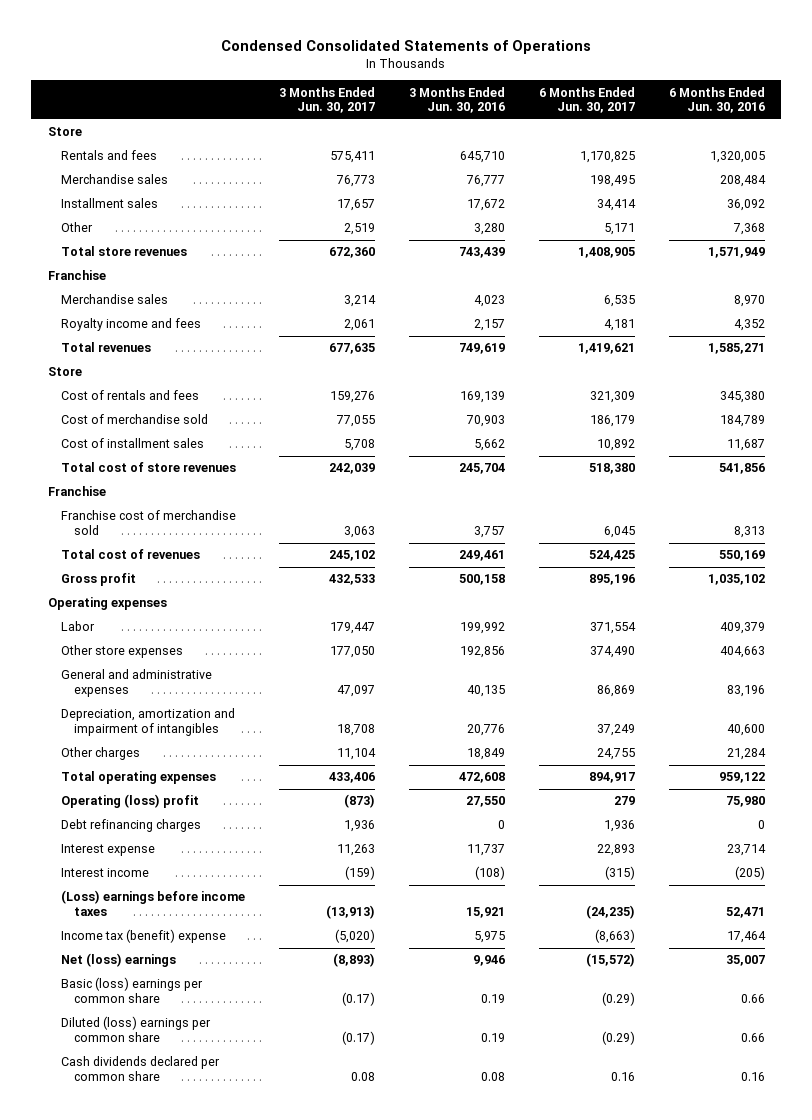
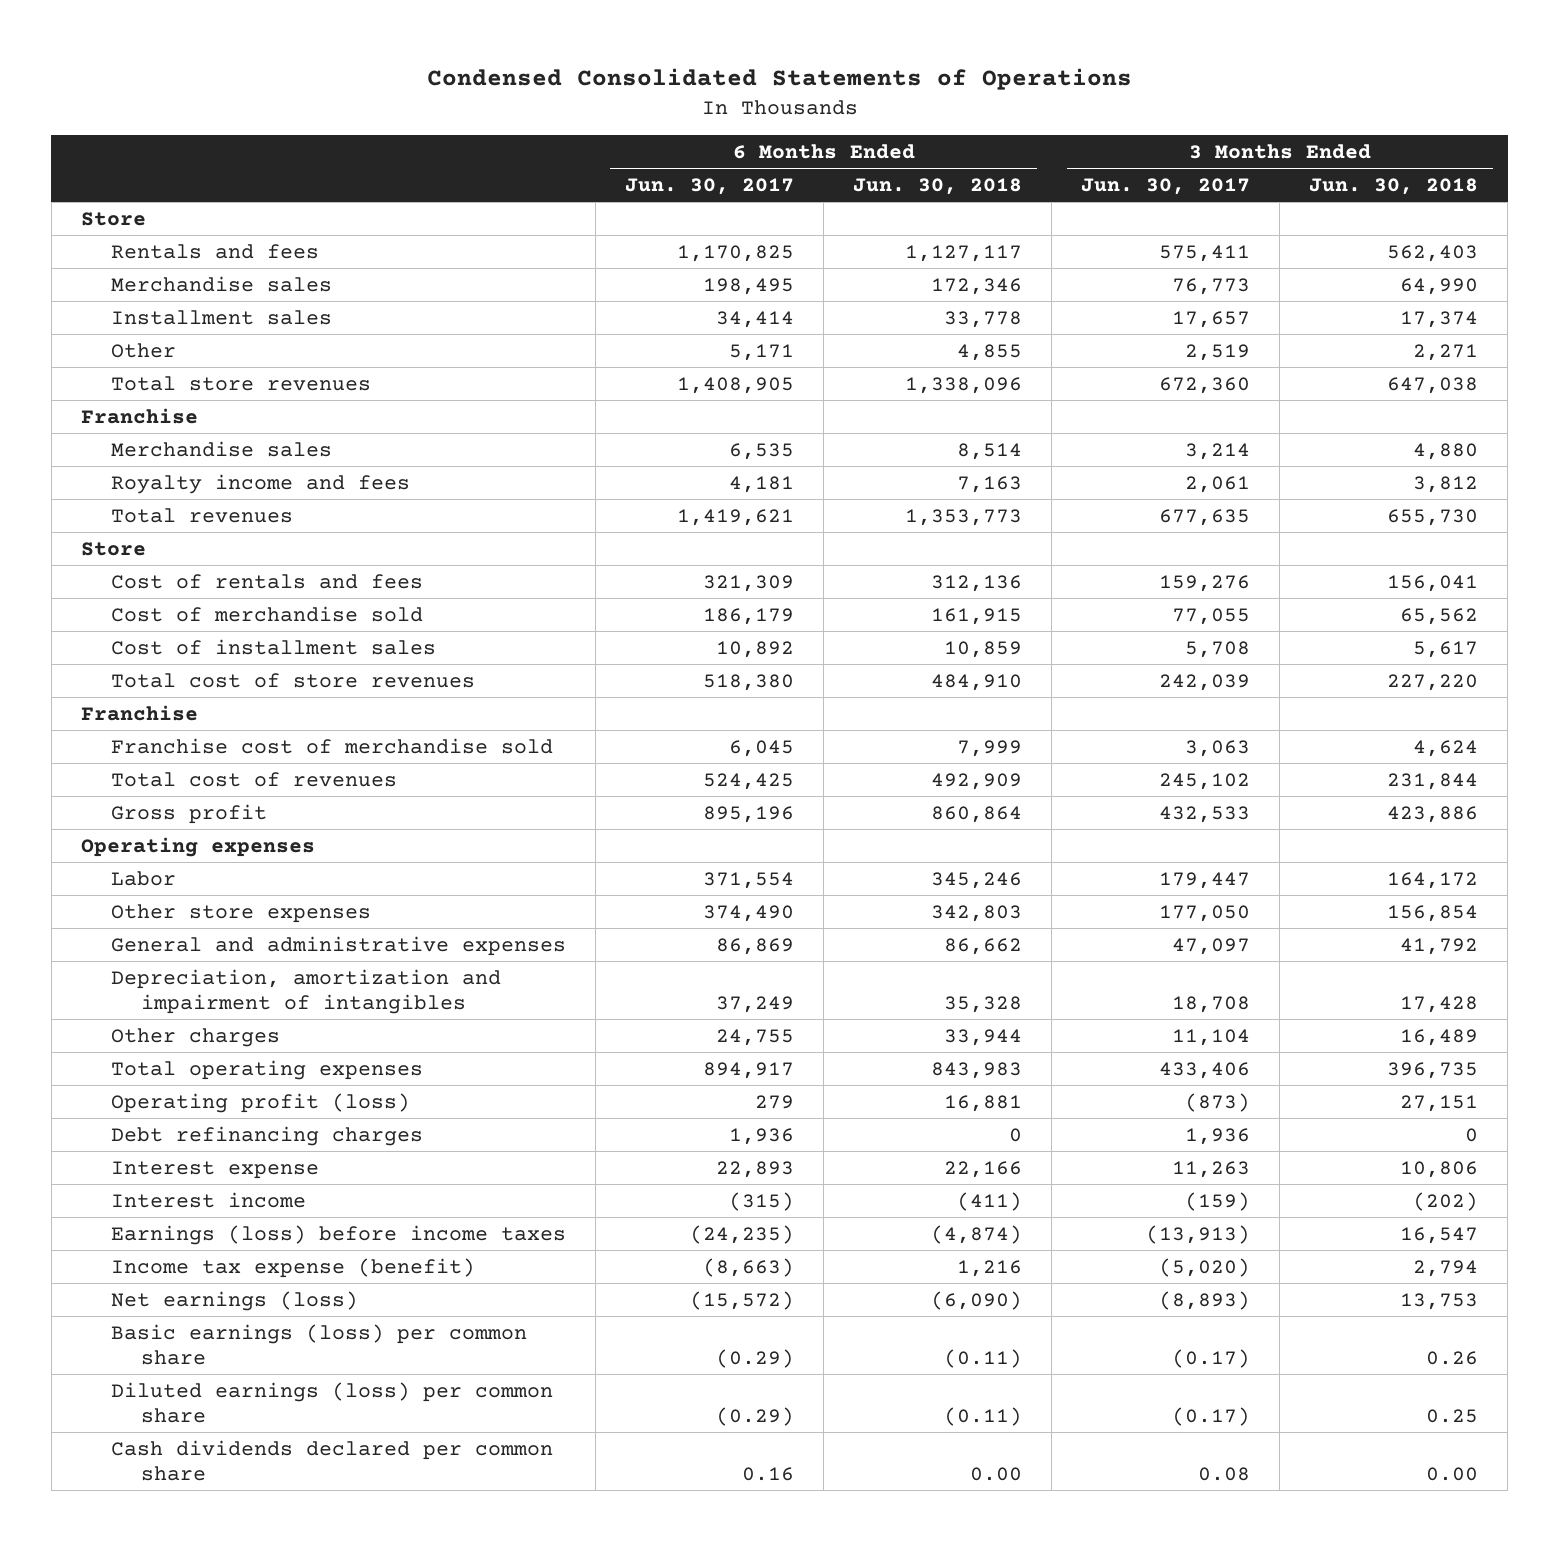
- | 3 Months Ended Jun. 30, 2017 | 3 Months Ended Jun. 30, 2016 | 6 Months Ended Jun. 30, 2017 | 6 Months Ended Jun. 30, 2016
+ | 6 Months Ended Jun. 30, 2017 | 6 Months Ended Jun. 30, 2018 | 3 Months Ended Jun. 30, 2017 | 3 Months Ended Jun. 30, 2018
- Operating (loss) profit | (873) | 27,550 | 279 | 75,980
+ Operating profit (loss) | 279 | 16,881 | (873) | 27,151
- (Loss) earnings before income taxes | (13,913) | 15,921 | (24,235) | 52,471
- Income tax (benefit) expense | (5,020) | 5,975 | (8,663) | 17,464
- Net (loss) earnings | (8,893) | 9,946 | (15,572) | 35,007
- Basic (loss) earnings per common share | (0.17) | 0.19 | (0.29) | 0.66
- Diluted (loss) earnings per common share | (0.17) | 0.19 | (0.29) | 0.66
+ Earnings (loss) before income taxes | (24,235) | (4,874) | (13,913) | 16,547
+ Income tax expense (benefit) | (8,663) | 1,216 | (5,020) | 2,794
+ Net earnings (loss) | (15,572) | (6,090) | (8,893) | 13,753
+ Basic earnings (loss) per common share | (0.29) | (0.11) | (0.17) | 0.26
+ Diluted earnings (loss) per common share | (0.29) | (0.11) | (0.17) | 0.25

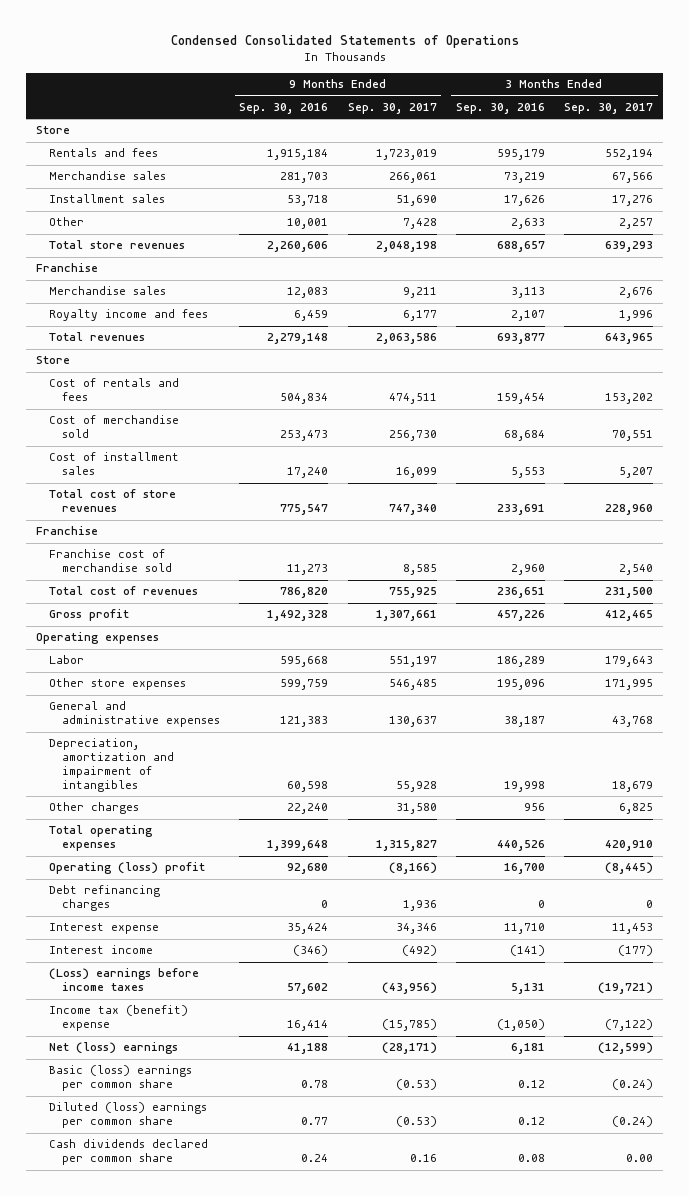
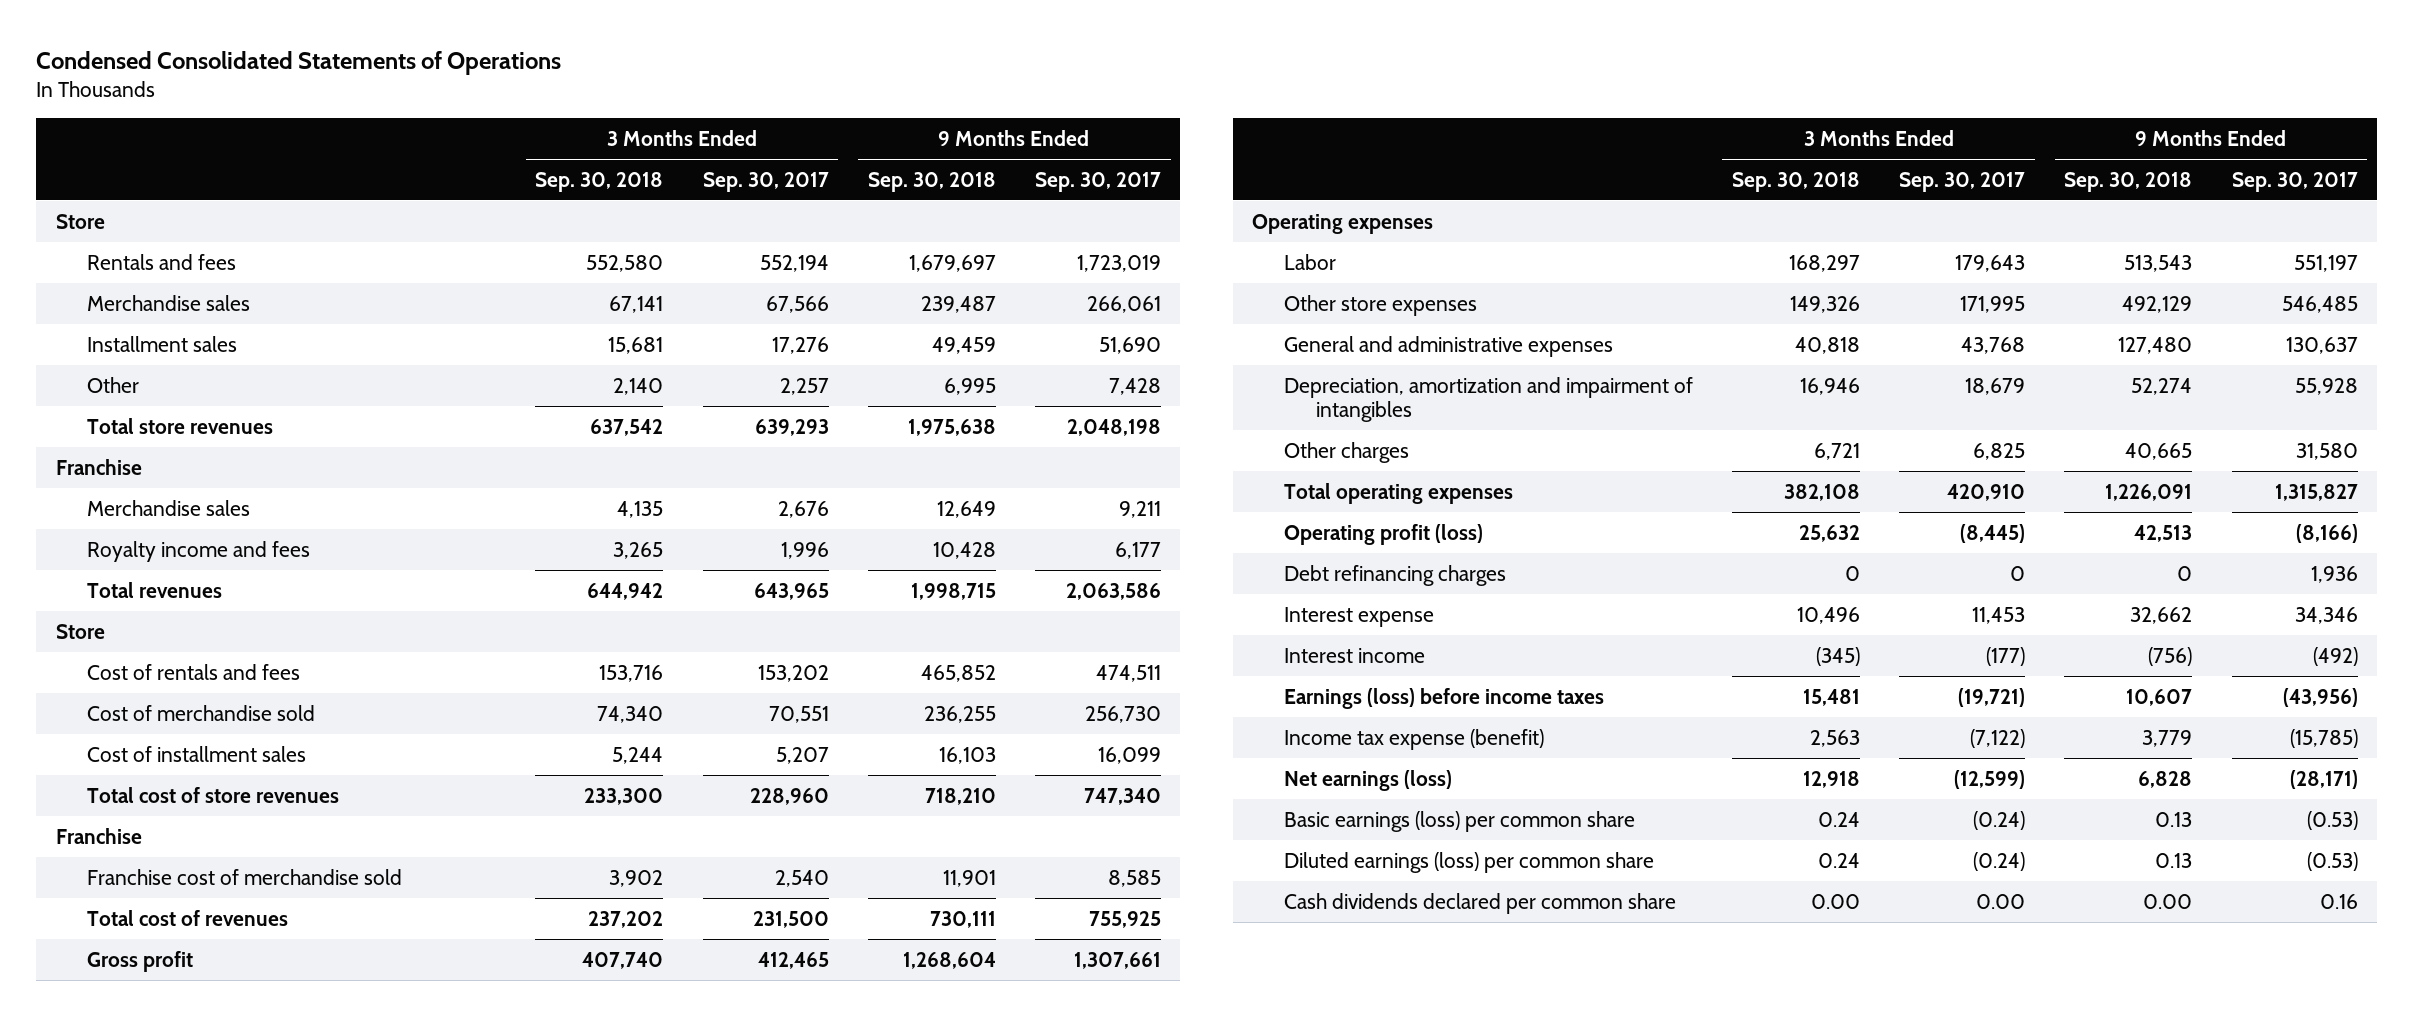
- | 9 Months Ended Sep. 30, 2016 | 9 Months Ended Sep. 30, 2017 | 3 Months Ended Sep. 30, 2016 | 3 Months Ended Sep. 30, 2017
+ | 3 Months Ended Sep. 30, 2018 | 3 Months Ended Sep. 30, 2017 | 9 Months Ended Sep. 30, 2018 | 9 Months Ended Sep. 30, 2017
- Operating (loss) profit | 92,680 | (8,166) | 16,700 | (8,445)
+ Operating profit (loss) | 25,632 | (8,445) | 42,513 | (8,166)
- (Loss) earnings before income taxes | 57,602 | (43,956) | 5,131 | (19,721)
- Income tax (benefit) expense | 16,414 | (15,785) | (1,050) | (7,122)
- Net (loss) earnings | 41,188 | (28,171) | 6,181 | (12,599)
- Basic (loss) earnings per common share | 0.78 | (0.53) | 0.12 | (0.24)
- Diluted (loss) earnings per common share | 0.77 | (0.53) | 0.12 | (0.24)
+ Earnings (loss) before income taxes | 15,481 | (19,721) | 10,607 | (43,956)
+ Income tax expense (benefit) | 2,563 | (7,122) | 3,779 | (15,785)
+ Net earnings (loss) | 12,918 | (12,599) | 6,828 | (28,171)
+ Basic earnings (loss) per common share | 0.24 | (0.24) | 0.13 | (0.53)
+ Diluted earnings (loss) per common share | 0.24 | (0.24) | 0.13 | (0.53)

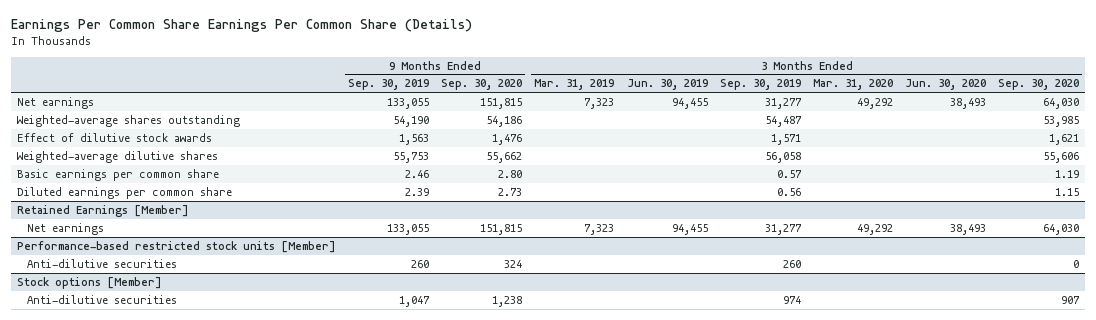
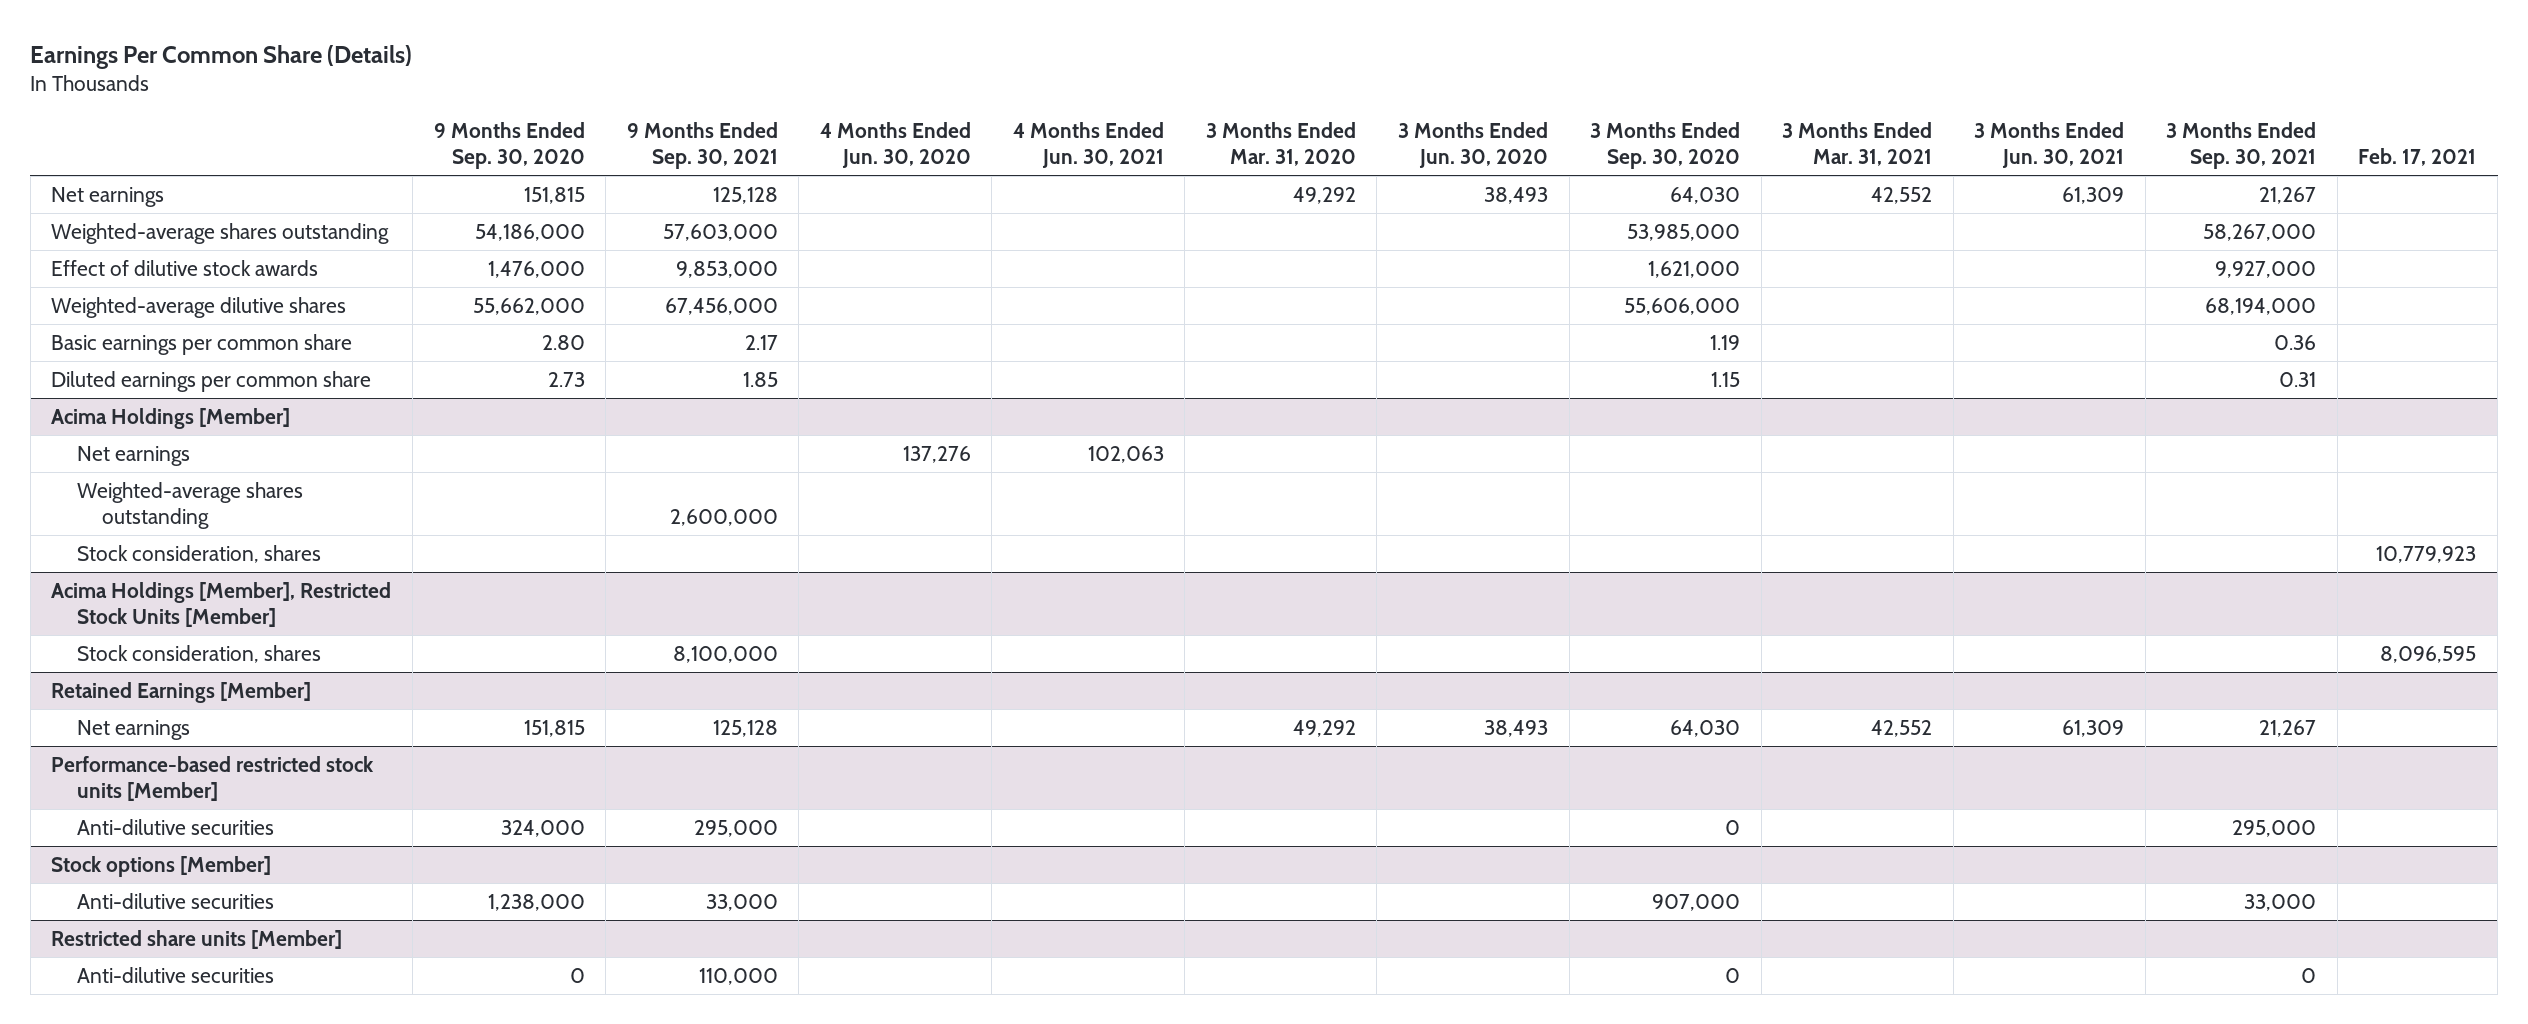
- Earnings Per Common Share Earnings Per Common Share (Details)
+ Earnings Per Common Share (Details)
- | 9 Months Ended Sep. 30, 2019 | 9 Months Ended Sep. 30, 2020 | 3 Months Ended Mar. 31, 2019 | 3 Months Ended Jun. 30, 2019 | 3 Months Ended Sep. 30, 2019 | 3 Months Ended Mar. 31, 2020 | 3 Months Ended Jun. 30, 2020 | 3 Months Ended Sep. 30, 2020
+ | 9 Months Ended Sep. 30, 2020 | 9 Months Ended Sep. 30, 2021 | 4 Months Ended Jun. 30, 2020 | 4 Months Ended Jun. 30, 2021 | 3 Months Ended Mar. 31, 2020 | 3 Months Ended Jun. 30, 2020 | 3 Months Ended Sep. 30, 2020 | 3 Months Ended Mar. 31, 2021 | 3 Months Ended Jun. 30, 2021 | 3 Months Ended Sep. 30, 2021 | Feb. 17, 2021
- Weighted-average shares outstanding | 54,190 | 54,186 | | | 54,487 | | | 53,985
- Effect of dilutive stock awards | 1,563 | 1,476 | | | 1,571 | | | 1,621
- Weighted-average dilutive shares | 55,753 | 55,662 | | | 56,058 | | | 55,606
+ Weighted-average shares outstanding | 54,186,000 | 57,603,000 | | | | | 53,985,000 | | | 58,267,000 |
+ Effect of dilutive stock awards | 1,476,000 | 9,853,000 | | | | | 1,621,000 | | | 9,927,000 |
+ Weighted-average dilutive shares | 55,662,000 | 67,456,000 | | | | | 55,606,000 | | | 68,194,000 |
+ Acima Holdings [Member]
+ Net earnings | | | 137,276 | 102,063 | | | | | | |
+ Weighted-average shares outstanding | | 2,600,000 | | | | | | | | |
+ Stock consideration, shares | | | | | | | | | | | 10,779,923
+ Acima Holdings [Member], Restricted Stock Units [Member]
+ Stock consideration, shares | | 8,100,000 | | | | | | | | | 8,096,595
@ Performance-based restricted stock units [Member]
- Anti-dilutive securities | 260 | 324 | | | 260 | | | 0
+ Anti-dilutive securities | 324,000 | 295,000 | | | | | 0 | | | 295,000 |
@ Stock options [Member]
- Anti-dilutive securities | 1,047 | 1,238 | | | 974 | | | 907
+ Anti-dilutive securities | 1,238,000 | 33,000 | | | | | 907,000 | | | 33,000 |
+ Restricted share units [Member]
+ Anti-dilutive securities | 0 | 110,000 | | | | | 0 | | | 0 |

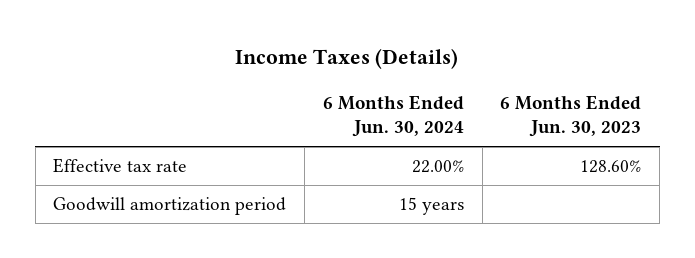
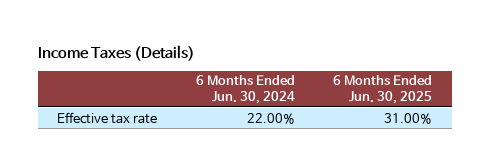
- | 6 Months Ended Jun. 30, 2024 | 6 Months Ended Jun. 30, 2023
+ | 6 Months Ended Jun. 30, 2024 | 6 Months Ended Jun. 30, 2025
- Goodwill amortization period | 15 years |

